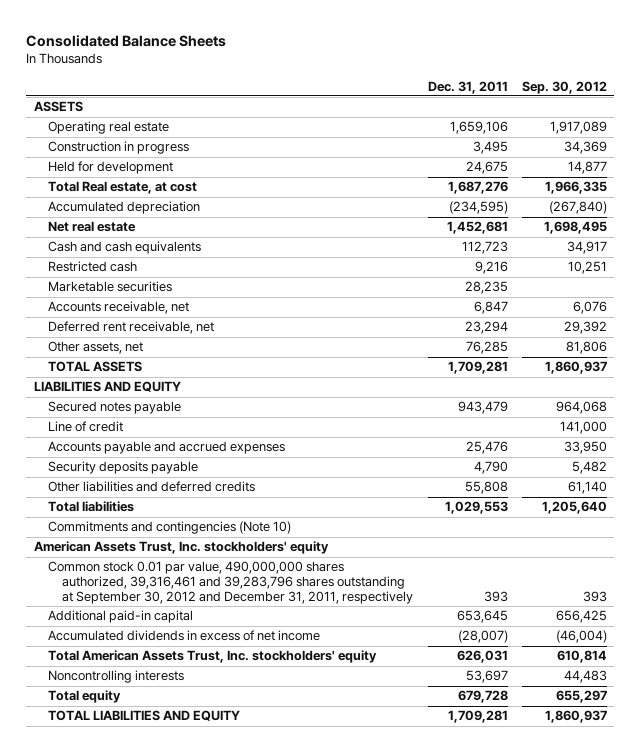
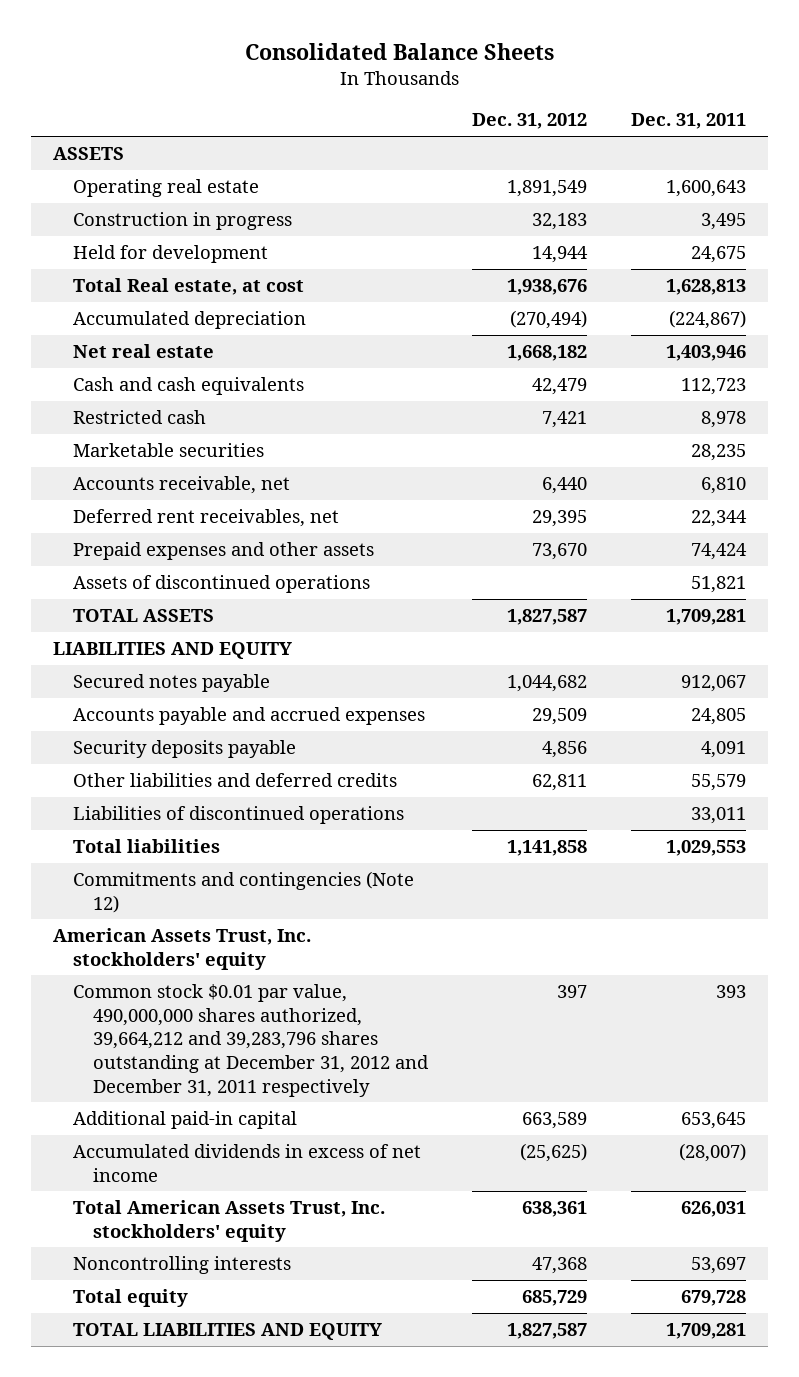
- | Dec. 31, 2011 | Sep. 30, 2012
+ | Dec. 31, 2012 | Dec. 31, 2011
- Operating real estate | 1,659,106 | 1,917,089
+ Operating real estate | 1,891,549 | 1,600,643
- Total Real estate, at cost | 1,687,276 | 1,966,335
- Accumulated depreciation | (234,595) | (267,840)
- Net real estate | 1,452,681 | 1,698,495
+ Total Real estate, at cost | 1,938,676 | 1,628,813
+ Accumulated depreciation | (270,494) | (224,867)
+ Net real estate | 1,668,182 | 1,403,946
- Restricted cash | 9,216 | 10,251
+ Restricted cash | 7,421 | 8,978
- Accounts receivable, net | 6,847 | 6,076
- Deferred rent receivable, net | 23,294 | 29,392
- Other assets, net | 76,285 | 81,806
+ Accounts receivable, net | 6,440 | 6,810
+ Deferred rent receivables, net | 29,395 | 22,344
+ Prepaid expenses and other assets | 73,670 | 74,424
+ Assets of discontinued operations | | 51,821
- Secured notes payable | 943,479 | 964,068
- Line of credit | | 141,000
- Accounts payable and accrued expenses | 25,476 | 33,950
- Security deposits payable | 4,790 | 5,482
- Other liabilities and deferred credits | 55,808 | 61,140
+ Secured notes payable | 1,044,682 | 912,067
+ Accounts payable and accrued expenses | 29,509 | 24,805
+ Security deposits payable | 4,856 | 4,091
+ Other liabilities and deferred credits | 62,811 | 55,579
+ Liabilities of discontinued operations | | 33,011
- Commitments and contingencies (Note 10)
+ Commitments and contingencies (Note 12)
- Common stock 0.01 par value, 490,000,000 shares authorized, 39,316,461 and 39,283,796 shares outstanding at September 30, 2012 and December 31, 2011, respectively | 393 | 393
+ Common stock $0.01 par value, 490,000,000 shares authorized, 39,664,212 and 39,283,796 shares outstanding at December 31, 2012 and December 31, 2011 respectively | 397 | 393

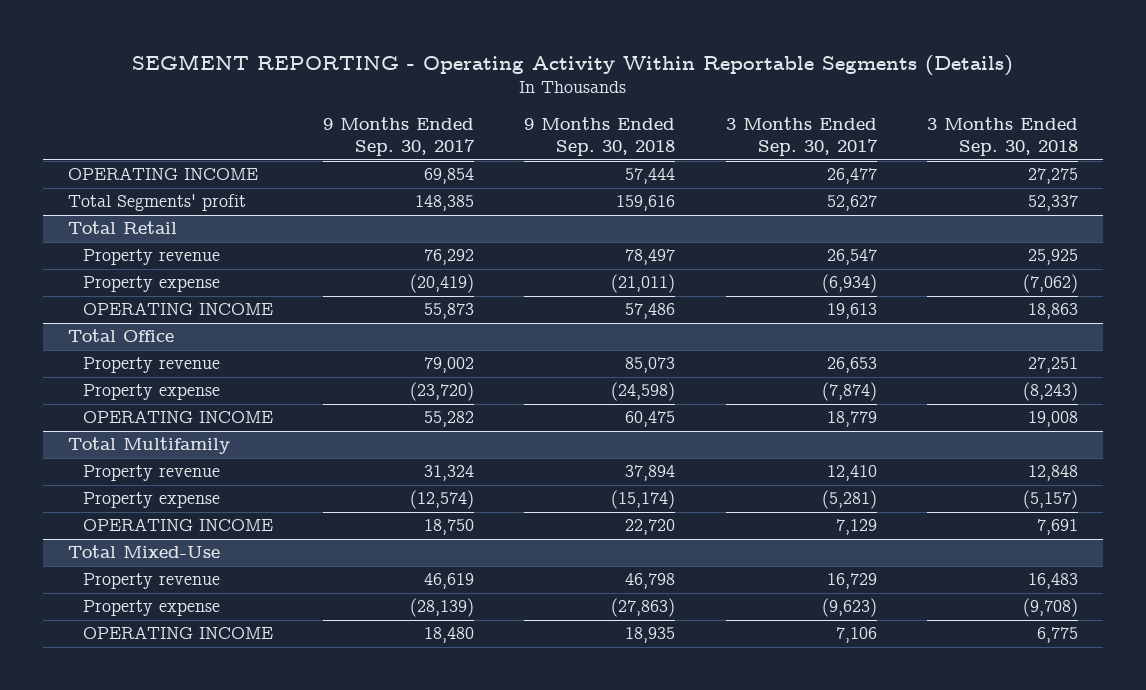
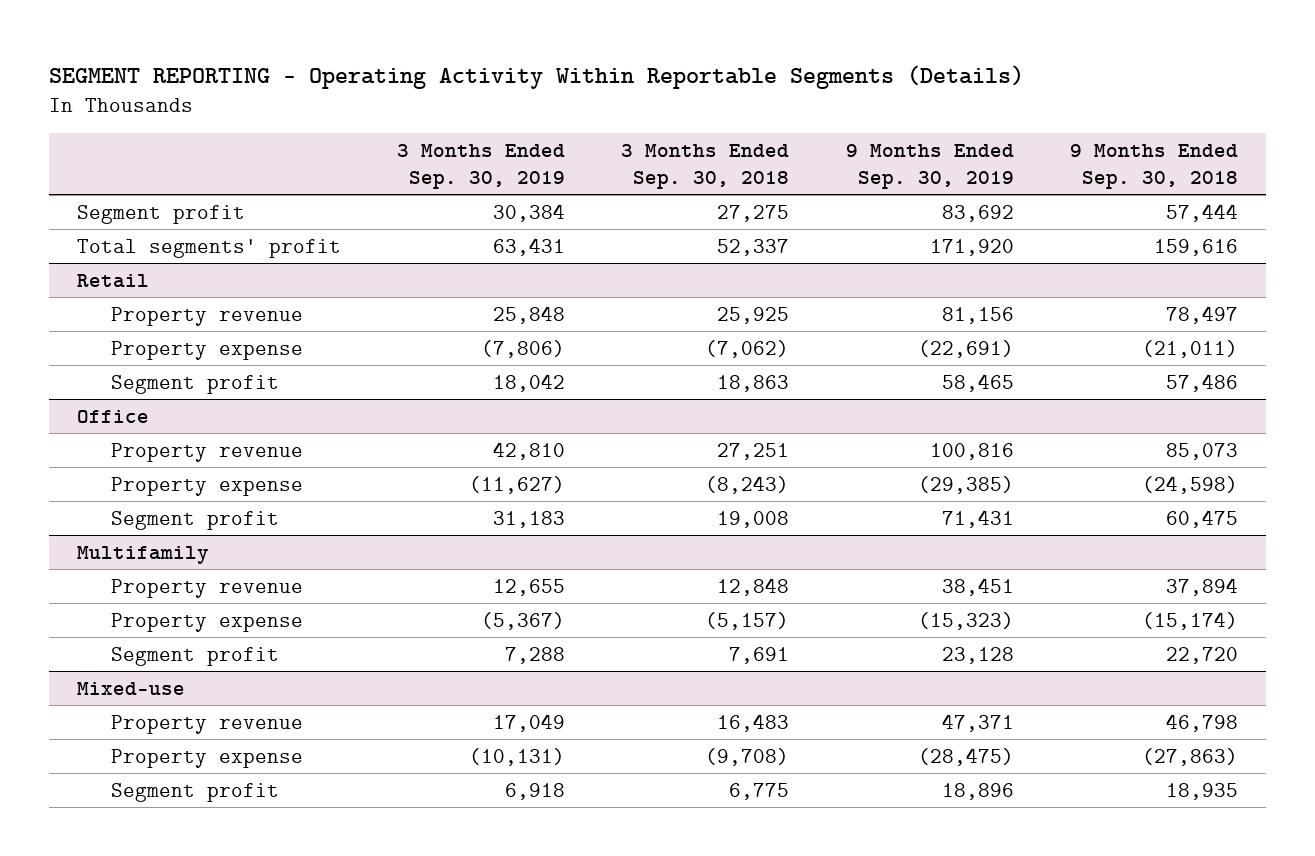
- | 9 Months Ended Sep. 30, 2017 | 9 Months Ended Sep. 30, 2018 | 3 Months Ended Sep. 30, 2017 | 3 Months Ended Sep. 30, 2018
+ | 3 Months Ended Sep. 30, 2019 | 3 Months Ended Sep. 30, 2018 | 9 Months Ended Sep. 30, 2019 | 9 Months Ended Sep. 30, 2018
- OPERATING INCOME | 69,854 | 57,444 | 26,477 | 27,275
- Total Segments' profit | 148,385 | 159,616 | 52,627 | 52,337
- Total Retail
+ Segment profit | 30,384 | 27,275 | 83,692 | 57,444
+ Total segments' profit | 63,431 | 52,337 | 171,920 | 159,616
+ Retail
- OPERATING INCOME | 55,873 | 57,486 | 19,613 | 18,863
- Total Office
+ Segment profit | 18,042 | 18,863 | 58,465 | 57,486
+ Office
- OPERATING INCOME | 55,282 | 60,475 | 18,779 | 19,008
- Total Multifamily
+ Segment profit | 31,183 | 19,008 | 71,431 | 60,475
+ Multifamily
- OPERATING INCOME | 18,750 | 22,720 | 7,129 | 7,691
- Total Mixed-Use
+ Segment profit | 7,288 | 7,691 | 23,128 | 22,720
+ Mixed-use
- OPERATING INCOME | 18,480 | 18,935 | 7,106 | 6,775
+ Segment profit | 6,918 | 6,775 | 18,896 | 18,935

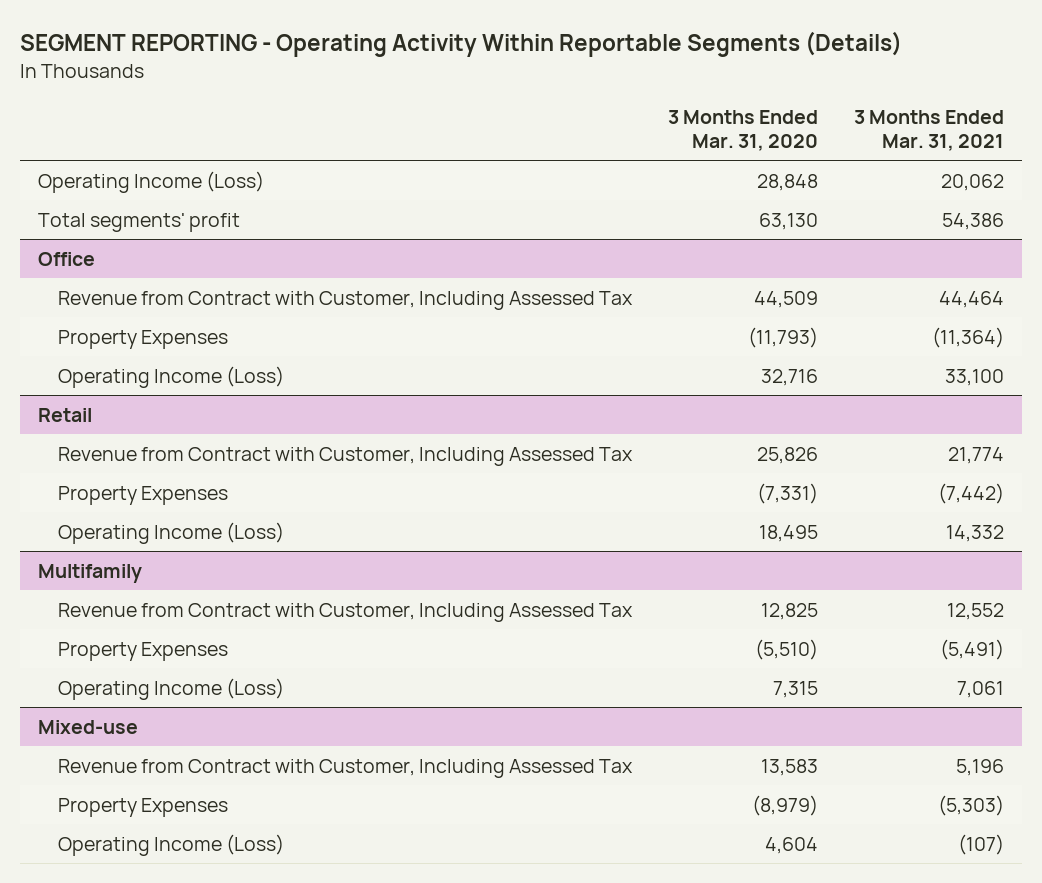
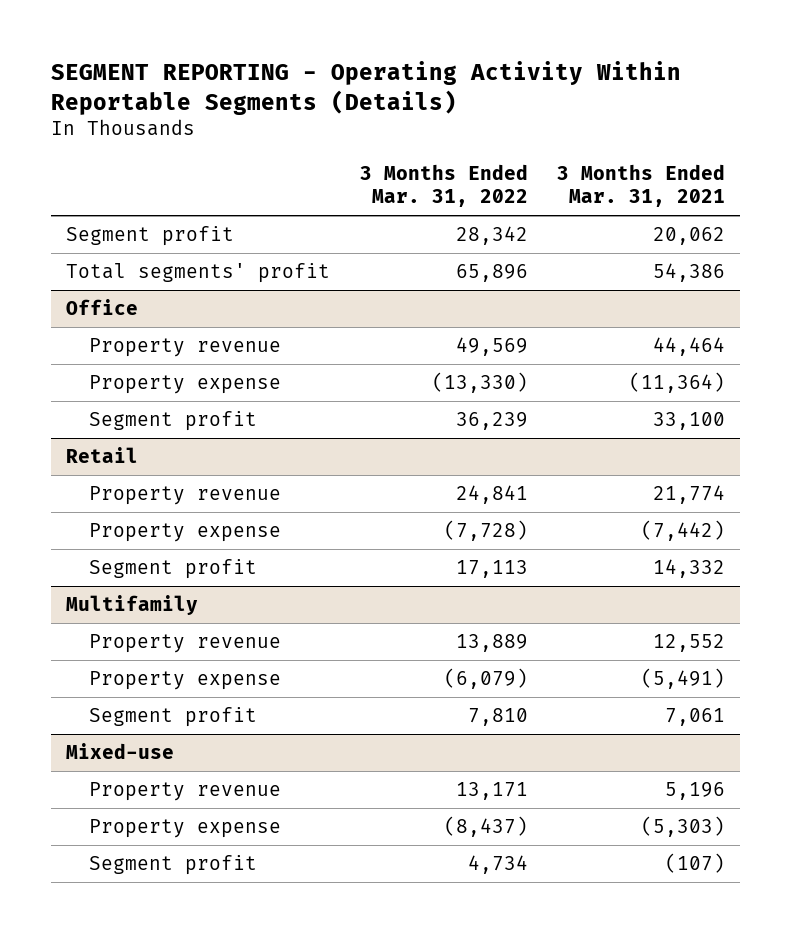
- | 3 Months Ended Mar. 31, 2020 | 3 Months Ended Mar. 31, 2021
+ | 3 Months Ended Mar. 31, 2022 | 3 Months Ended Mar. 31, 2021
- Operating Income (Loss) | 28,848 | 20,062
+ Segment profit | 28,342 | 20,062
@ Office
- Revenue from Contract with Customer, Including Assessed Tax | 44,509 | 44,464
- Property Expenses | (11,793) | (11,364)
- Operating Income (Loss) | 32,716 | 33,100
+ Property revenue | 49,569 | 44,464
+ Property expense | (13,330) | (11,364)
+ Segment profit | 36,239 | 33,100
@ Retail
- Revenue from Contract with Customer, Including Assessed Tax | 25,826 | 21,774
- Property Expenses | (7,331) | (7,442)
- Operating Income (Loss) | 18,495 | 14,332
+ Property revenue | 24,841 | 21,774
+ Property expense | (7,728) | (7,442)
+ Segment profit | 17,113 | 14,332
@ Multifamily
- Revenue from Contract with Customer, Including Assessed Tax | 12,825 | 12,552
- Property Expenses | (5,510) | (5,491)
- Operating Income (Loss) | 7,315 | 7,061
+ Property revenue | 13,889 | 12,552
+ Property expense | (6,079) | (5,491)
+ Segment profit | 7,810 | 7,061
@ Mixed-use
- Revenue from Contract with Customer, Including Assessed Tax | 13,583 | 5,196
- Property Expenses | (8,979) | (5,303)
- Operating Income (Loss) | 4,604 | (107)
+ Property revenue | 13,171 | 5,196
+ Property expense | (8,437) | (5,303)
+ Segment profit | 4,734 | (107)

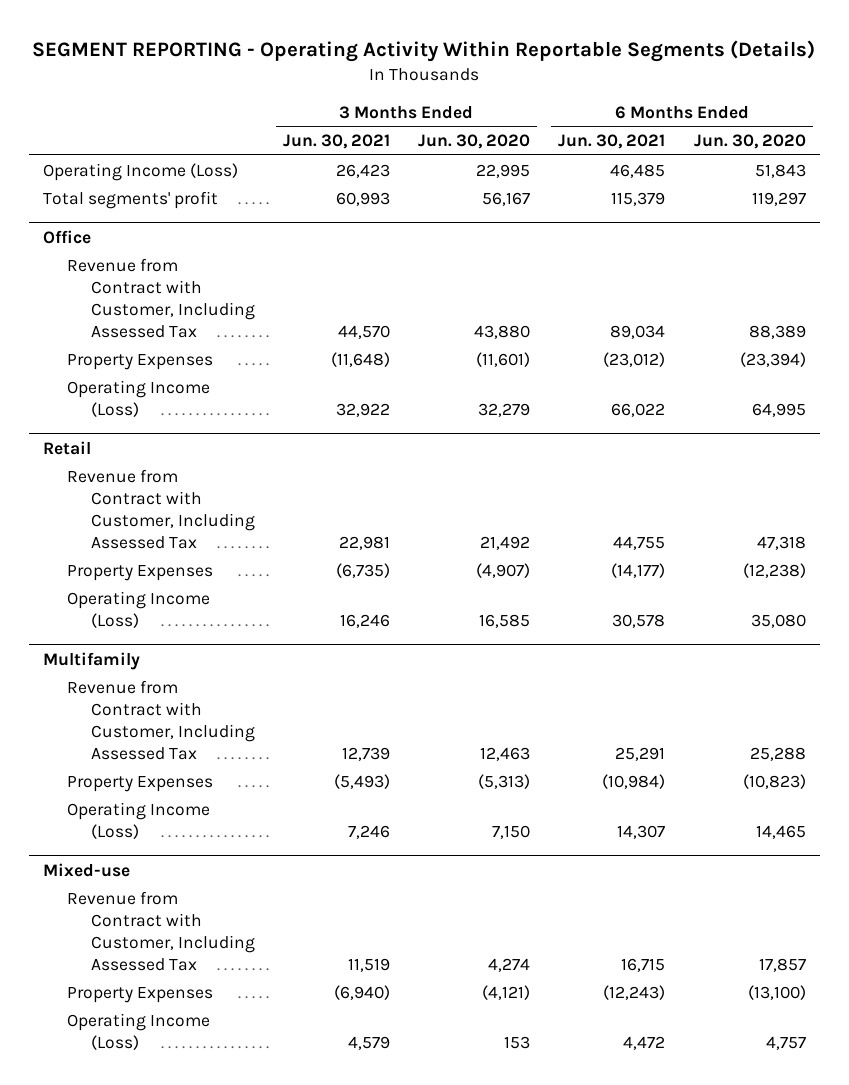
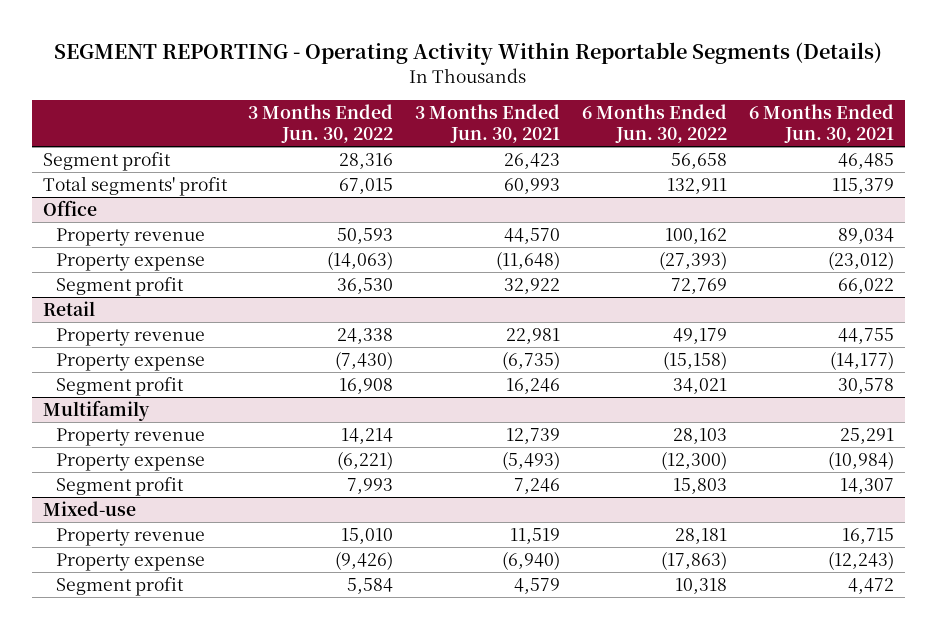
- | 3 Months Ended Jun. 30, 2021 | 3 Months Ended Jun. 30, 2020 | 6 Months Ended Jun. 30, 2021 | 6 Months Ended Jun. 30, 2020
+ | 3 Months Ended Jun. 30, 2022 | 3 Months Ended Jun. 30, 2021 | 6 Months Ended Jun. 30, 2022 | 6 Months Ended Jun. 30, 2021
- Operating Income (Loss) | 26,423 | 22,995 | 46,485 | 51,843
+ Segment profit | 28,316 | 26,423 | 56,658 | 46,485
@ Office
- Revenue from Contract with Customer, Including Assessed Tax | 44,570 | 43,880 | 89,034 | 88,389
- Property Expenses | (11,648) | (11,601) | (23,012) | (23,394)
- Operating Income (Loss) | 32,922 | 32,279 | 66,022 | 64,995
+ Property revenue | 50,593 | 44,570 | 100,162 | 89,034
+ Property expense | (14,063) | (11,648) | (27,393) | (23,012)
+ Segment profit | 36,530 | 32,922 | 72,769 | 66,022
@ Retail
- Revenue from Contract with Customer, Including Assessed Tax | 22,981 | 21,492 | 44,755 | 47,318
- Property Expenses | (6,735) | (4,907) | (14,177) | (12,238)
- Operating Income (Loss) | 16,246 | 16,585 | 30,578 | 35,080
+ Property revenue | 24,338 | 22,981 | 49,179 | 44,755
+ Property expense | (7,430) | (6,735) | (15,158) | (14,177)
+ Segment profit | 16,908 | 16,246 | 34,021 | 30,578
@ Multifamily
- Revenue from Contract with Customer, Including Assessed Tax | 12,739 | 12,463 | 25,291 | 25,288
- Property Expenses | (5,493) | (5,313) | (10,984) | (10,823)
- Operating Income (Loss) | 7,246 | 7,150 | 14,307 | 14,465
+ Property revenue | 14,214 | 12,739 | 28,103 | 25,291
+ Property expense | (6,221) | (5,493) | (12,300) | (10,984)
+ Segment profit | 7,993 | 7,246 | 15,803 | 14,307
@ Mixed-use
- Revenue from Contract with Customer, Including Assessed Tax | 11,519 | 4,274 | 16,715 | 17,857
- Property Expenses | (6,940) | (4,121) | (12,243) | (13,100)
- Operating Income (Loss) | 4,579 | 153 | 4,472 | 4,757
+ Property revenue | 15,010 | 11,519 | 28,181 | 16,715
+ Property expense | (9,426) | (6,940) | (17,863) | (12,243)
+ Segment profit | 5,584 | 4,579 | 10,318 | 4,472

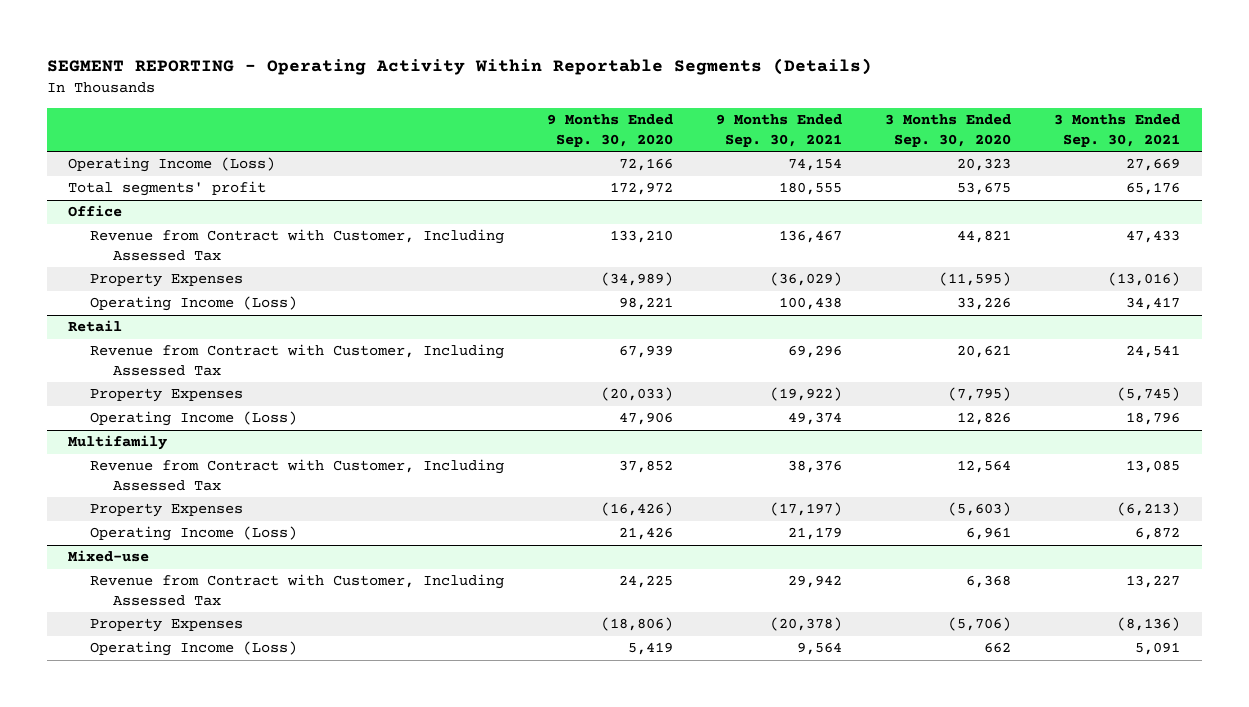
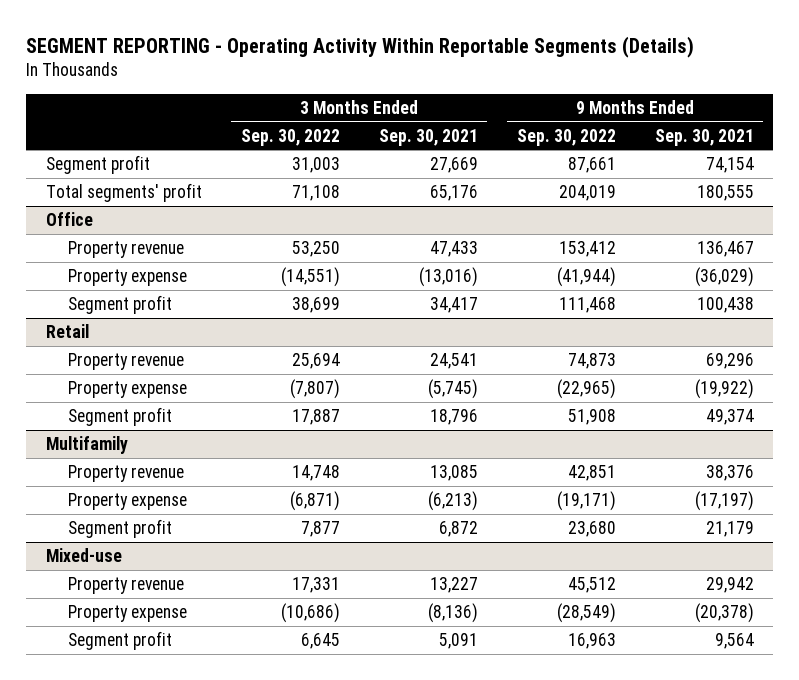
- | 9 Months Ended Sep. 30, 2020 | 9 Months Ended Sep. 30, 2021 | 3 Months Ended Sep. 30, 2020 | 3 Months Ended Sep. 30, 2021
+ | 3 Months Ended Sep. 30, 2022 | 3 Months Ended Sep. 30, 2021 | 9 Months Ended Sep. 30, 2022 | 9 Months Ended Sep. 30, 2021
- Operating Income (Loss) | 72,166 | 74,154 | 20,323 | 27,669
+ Segment profit | 31,003 | 27,669 | 87,661 | 74,154
@ Office
- Revenue from Contract with Customer, Including Assessed Tax | 133,210 | 136,467 | 44,821 | 47,433
- Property Expenses | (34,989) | (36,029) | (11,595) | (13,016)
- Operating Income (Loss) | 98,221 | 100,438 | 33,226 | 34,417
+ Property revenue | 53,250 | 47,433 | 153,412 | 136,467
+ Property expense | (14,551) | (13,016) | (41,944) | (36,029)
+ Segment profit | 38,699 | 34,417 | 111,468 | 100,438
@ Retail
- Revenue from Contract with Customer, Including Assessed Tax | 67,939 | 69,296 | 20,621 | 24,541
- Property Expenses | (20,033) | (19,922) | (7,795) | (5,745)
- Operating Income (Loss) | 47,906 | 49,374 | 12,826 | 18,796
+ Property revenue | 25,694 | 24,541 | 74,873 | 69,296
+ Property expense | (7,807) | (5,745) | (22,965) | (19,922)
+ Segment profit | 17,887 | 18,796 | 51,908 | 49,374
@ Multifamily
- Revenue from Contract with Customer, Including Assessed Tax | 37,852 | 38,376 | 12,564 | 13,085
- Property Expenses | (16,426) | (17,197) | (5,603) | (6,213)
- Operating Income (Loss) | 21,426 | 21,179 | 6,961 | 6,872
+ Property revenue | 14,748 | 13,085 | 42,851 | 38,376
+ Property expense | (6,871) | (6,213) | (19,171) | (17,197)
+ Segment profit | 7,877 | 6,872 | 23,680 | 21,179
@ Mixed-use
- Revenue from Contract with Customer, Including Assessed Tax | 24,225 | 29,942 | 6,368 | 13,227
- Property Expenses | (18,806) | (20,378) | (5,706) | (8,136)
- Operating Income (Loss) | 5,419 | 9,564 | 662 | 5,091
+ Property revenue | 17,331 | 13,227 | 45,512 | 29,942
+ Property expense | (10,686) | (8,136) | (28,549) | (20,378)
+ Segment profit | 6,645 | 5,091 | 16,963 | 9,564

